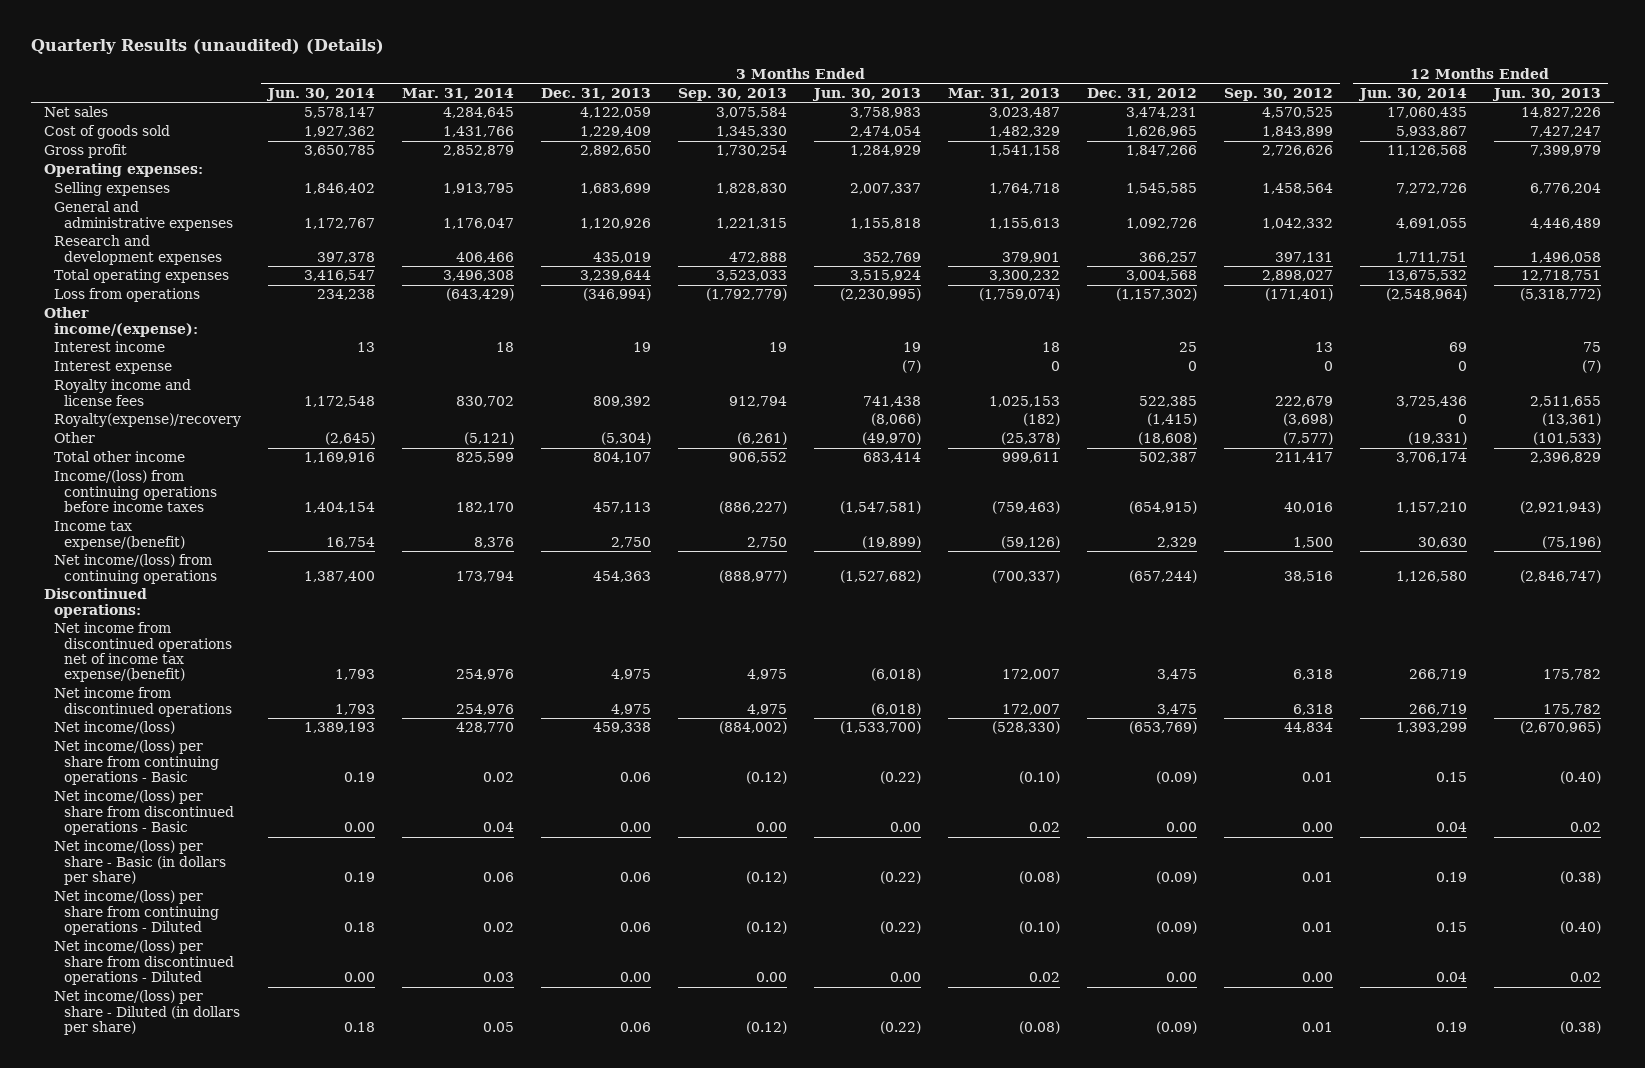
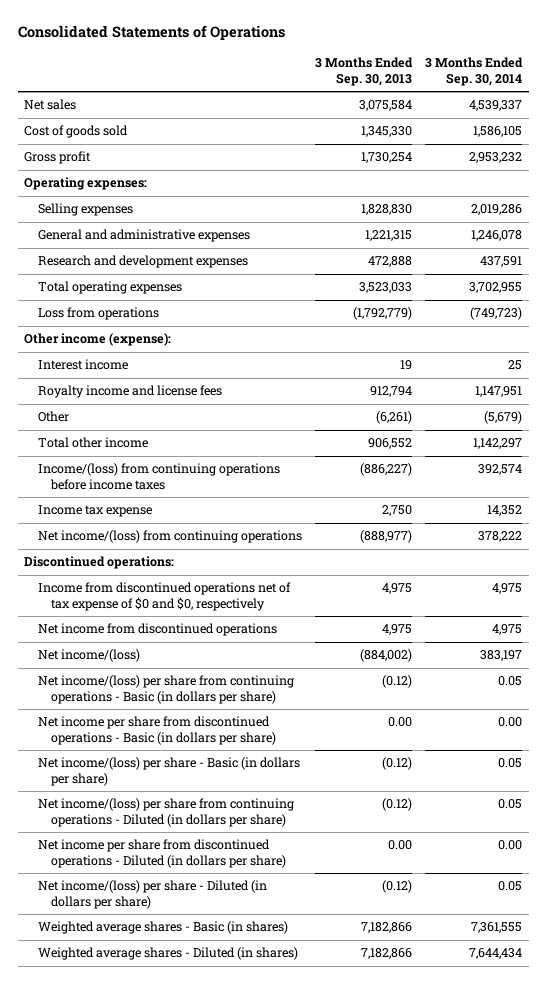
- Quarterly Results (unaudited) (Details)
+ Consolidated Statements of Operations
- | 3 Months Ended Jun. 30, 2014 | 3 Months Ended Mar. 31, 2014 | 3 Months Ended Dec. 31, 2013 | 3 Months Ended Sep. 30, 2013 | 3 Months Ended Jun. 30, 2013 | 3 Months Ended Mar. 31, 2013 | 3 Months Ended Dec. 31, 2012 | 3 Months Ended Sep. 30, 2012 | 12 Months Ended Jun. 30, 2014 | 12 Months Ended Jun. 30, 2013
+ | 3 Months Ended Sep. 30, 2013 | 3 Months Ended Sep. 30, 2014
- Other income/(expense):
+ Other income (expense):
- Interest expense | | | | | (7) | 0 | 0 | 0 | 0 | (7)
- Royalty(expense)/recovery | | | | | (8,066) | (182) | (1,415) | (3,698) | 0 | (13,361)
- Income tax expense/(benefit) | 16,754 | 8,376 | 2,750 | 2,750 | (19,899) | (59,126) | 2,329 | 1,500 | 30,630 | (75,196)
+ Income tax expense | 2,750 | 14,352
- Net income from discontinued operations net of income tax expense/(benefit) | 1,793 | 254,976 | 4,975 | 4,975 | (6,018) | 172,007 | 3,475 | 6,318 | 266,719 | 175,782
+ Income from discontinued operations net of tax expense of $0 and $0, respectively | 4,975 | 4,975
- Net income/(loss) per share from continuing operations - Basic | 0.19 | 0.02 | 0.06 | (0.12) | (0.22) | (0.10) | (0.09) | 0.01 | 0.15 | (0.40)
- Net income/(loss) per share from discontinued operations - Basic | 0.00 | 0.04 | 0.00 | 0.00 | 0.00 | 0.02 | 0.00 | 0.00 | 0.04 | 0.02
+ Net income/(loss) per share from continuing operations - Basic (in dollars per share) | (0.12) | 0.05
+ Net income per share from discontinued operations - Basic (in dollars per share) | 0.00 | 0.00
- Net income/(loss) per share from continuing operations - Diluted | 0.18 | 0.02 | 0.06 | (0.12) | (0.22) | (0.10) | (0.09) | 0.01 | 0.15 | (0.40)
- Net income/(loss) per share from discontinued operations - Diluted | 0.00 | 0.03 | 0.00 | 0.00 | 0.00 | 0.02 | 0.00 | 0.00 | 0.04 | 0.02
+ Net income/(loss) per share from continuing operations - Diluted (in dollars per share) | (0.12) | 0.05
+ Net income per share from discontinued operations - Diluted (in dollars per share) | 0.00 | 0.00
+ Weighted average shares - Basic (in shares) | 7,182,866 | 7,361,555
+ Weighted average shares - Diluted (in shares) | 7,182,866 | 7,644,434

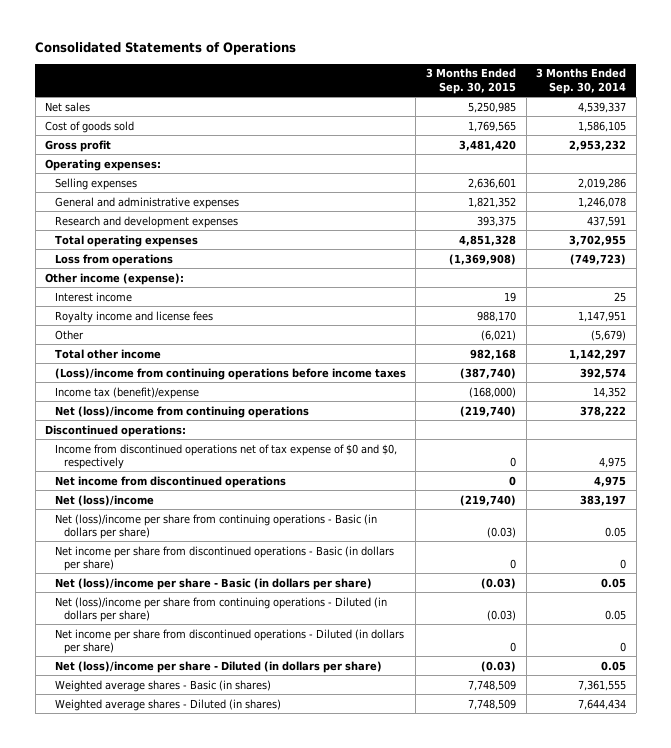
- | 3 Months Ended Sep. 30, 2013 | 3 Months Ended Sep. 30, 2014
+ | 3 Months Ended Sep. 30, 2015 | 3 Months Ended Sep. 30, 2014
- Income/(loss) from continuing operations before income taxes | (886,227) | 392,574
- Income tax expense | 2,750 | 14,352
- Net income/(loss) from continuing operations | (888,977) | 378,222
+ (Loss)/income from continuing operations before income taxes | (387,740) | 392,574
+ Income tax (benefit)/expense | (168,000) | 14,352
+ Net (loss)/income from continuing operations | (219,740) | 378,222
- Net income/(loss) | (884,002) | 383,197
- Net income/(loss) per share from continuing operations - Basic (in dollars per share) | (0.12) | 0.05
- Net income per share from discontinued operations - Basic (in dollars per share) | 0.00 | 0.00
- Net income/(loss) per share - Basic (in dollars per share) | (0.12) | 0.05
- Net income/(loss) per share from continuing operations - Diluted (in dollars per share) | (0.12) | 0.05
- Net income per share from discontinued operations - Diluted (in dollars per share) | 0.00 | 0.00
- Net income/(loss) per share - Diluted (in dollars per share) | (0.12) | 0.05
+ Net (loss)/income | (219,740) | 383,197
+ Net (loss)/income per share from continuing operations - Basic (in dollars per share) | (0.03) | 0.05
+ Net income per share from discontinued operations - Basic (in dollars per share) | 0 | 0
+ Net (loss)/income per share - Basic (in dollars per share) | (0.03) | 0.05
+ Net (loss)/income per share from continuing operations - Diluted (in dollars per share) | (0.03) | 0.05
+ Net income per share from discontinued operations - Diluted (in dollars per share) | 0 | 0
+ Net (loss)/income per share - Diluted (in dollars per share) | (0.03) | 0.05

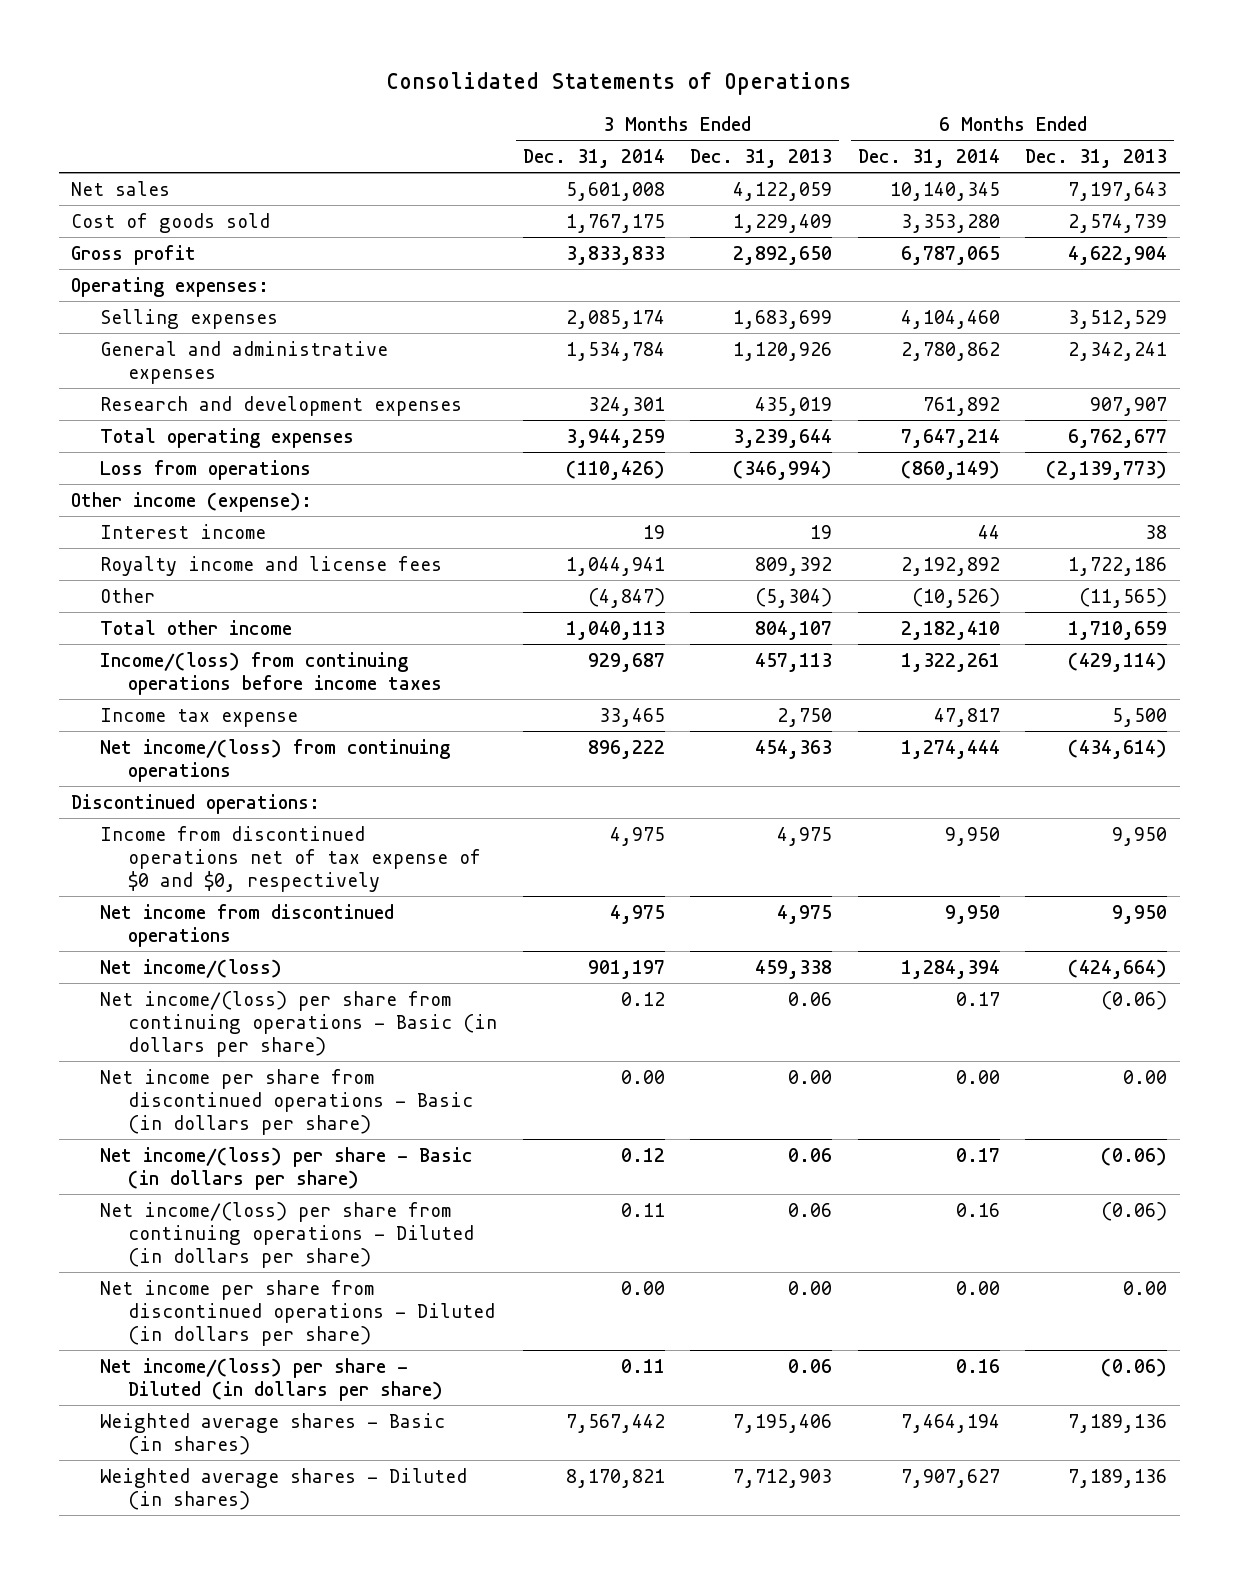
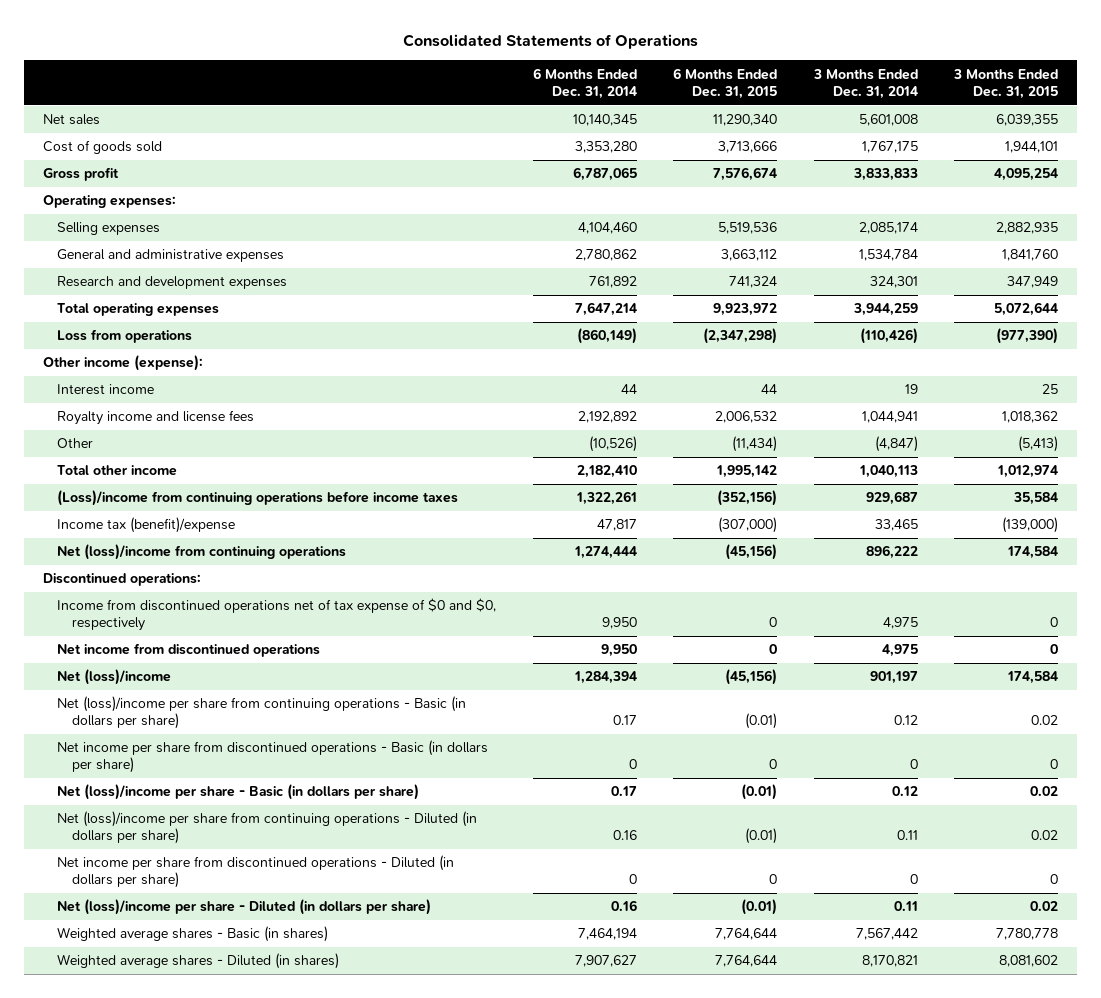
- | 3 Months Ended Dec. 31, 2014 | 3 Months Ended Dec. 31, 2013 | 6 Months Ended Dec. 31, 2014 | 6 Months Ended Dec. 31, 2013
+ | 6 Months Ended Dec. 31, 2014 | 6 Months Ended Dec. 31, 2015 | 3 Months Ended Dec. 31, 2014 | 3 Months Ended Dec. 31, 2015
- Income/(loss) from continuing operations before income taxes | 929,687 | 457,113 | 1,322,261 | (429,114)
- Income tax expense | 33,465 | 2,750 | 47,817 | 5,500
- Net income/(loss) from continuing operations | 896,222 | 454,363 | 1,274,444 | (434,614)
+ (Loss)/income from continuing operations before income taxes | 1,322,261 | (352,156) | 929,687 | 35,584
+ Income tax (benefit)/expense | 47,817 | (307,000) | 33,465 | (139,000)
+ Net (loss)/income from continuing operations | 1,274,444 | (45,156) | 896,222 | 174,584
- Net income/(loss) | 901,197 | 459,338 | 1,284,394 | (424,664)
- Net income/(loss) per share from continuing operations - Basic (in dollars per share) | 0.12 | 0.06 | 0.17 | (0.06)
- Net income per share from discontinued operations - Basic (in dollars per share) | 0.00 | 0.00 | 0.00 | 0.00
- Net income/(loss) per share - Basic (in dollars per share) | 0.12 | 0.06 | 0.17 | (0.06)
- Net income/(loss) per share from continuing operations - Diluted (in dollars per share) | 0.11 | 0.06 | 0.16 | (0.06)
- Net income per share from discontinued operations - Diluted (in dollars per share) | 0.00 | 0.00 | 0.00 | 0.00
- Net income/(loss) per share - Diluted (in dollars per share) | 0.11 | 0.06 | 0.16 | (0.06)
+ Net (loss)/income | 1,284,394 | (45,156) | 901,197 | 174,584
+ Net (loss)/income per share from continuing operations - Basic (in dollars per share) | 0.17 | (0.01) | 0.12 | 0.02
+ Net income per share from discontinued operations - Basic (in dollars per share) | 0 | 0 | 0 | 0
+ Net (loss)/income per share - Basic (in dollars per share) | 0.17 | (0.01) | 0.12 | 0.02
+ Net (loss)/income per share from continuing operations - Diluted (in dollars per share) | 0.16 | (0.01) | 0.11 | 0.02
+ Net income per share from discontinued operations - Diluted (in dollars per share) | 0 | 0 | 0 | 0
+ Net (loss)/income per share - Diluted (in dollars per share) | 0.16 | (0.01) | 0.11 | 0.02

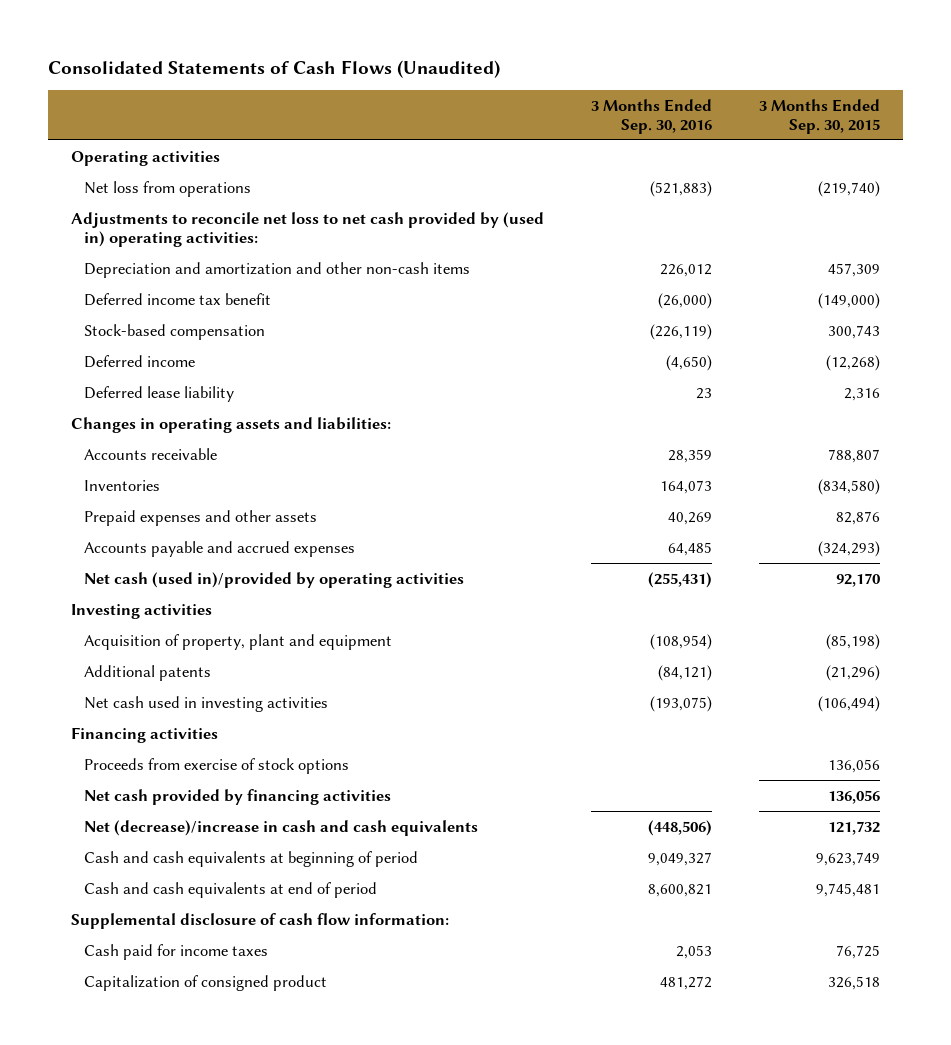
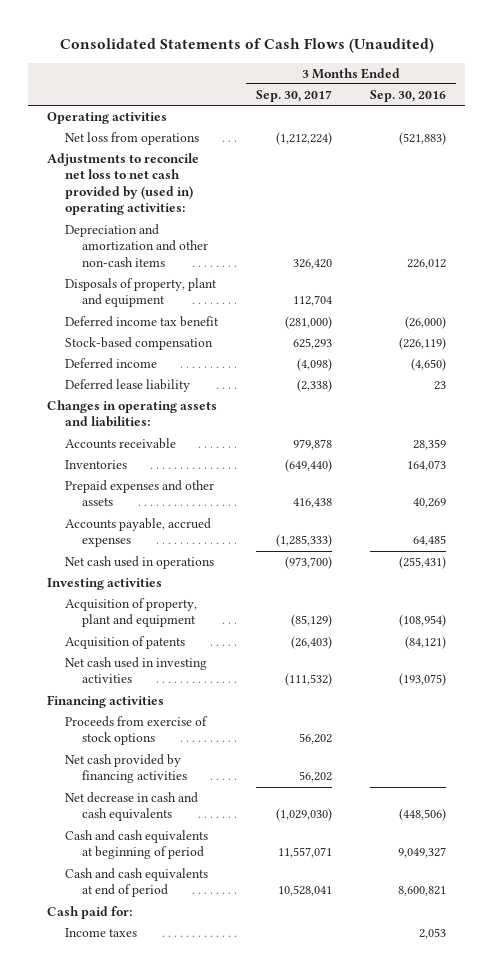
- | 3 Months Ended Sep. 30, 2016 | 3 Months Ended Sep. 30, 2015
+ | 3 Months Ended Sep. 30, 2017 | 3 Months Ended Sep. 30, 2016
+ Disposals of property, plant and equipment | 112,704 |
- Accounts payable and accrued expenses | 64,485 | (324,293)
- Net cash (used in)/provided by operating activities | (255,431) | 92,170
+ Accounts payable, accrued expenses | (1,285,333) | 64,485
+ Net cash used in operations | (973,700) | (255,431)
- Additional patents | (84,121) | (21,296)
+ Acquisition of patents | (26,403) | (84,121)
- Net (decrease)/increase in cash and cash equivalents | (448,506) | 121,732
+ Net decrease in cash and cash equivalents | (1,029,030) | (448,506)
- Supplemental disclosure of cash flow information:
- Cash paid for income taxes | 2,053 | 76,725
- Capitalization of consigned product | 481,272 | 326,518
+ Cash paid for:
+ Income taxes | | 2,053

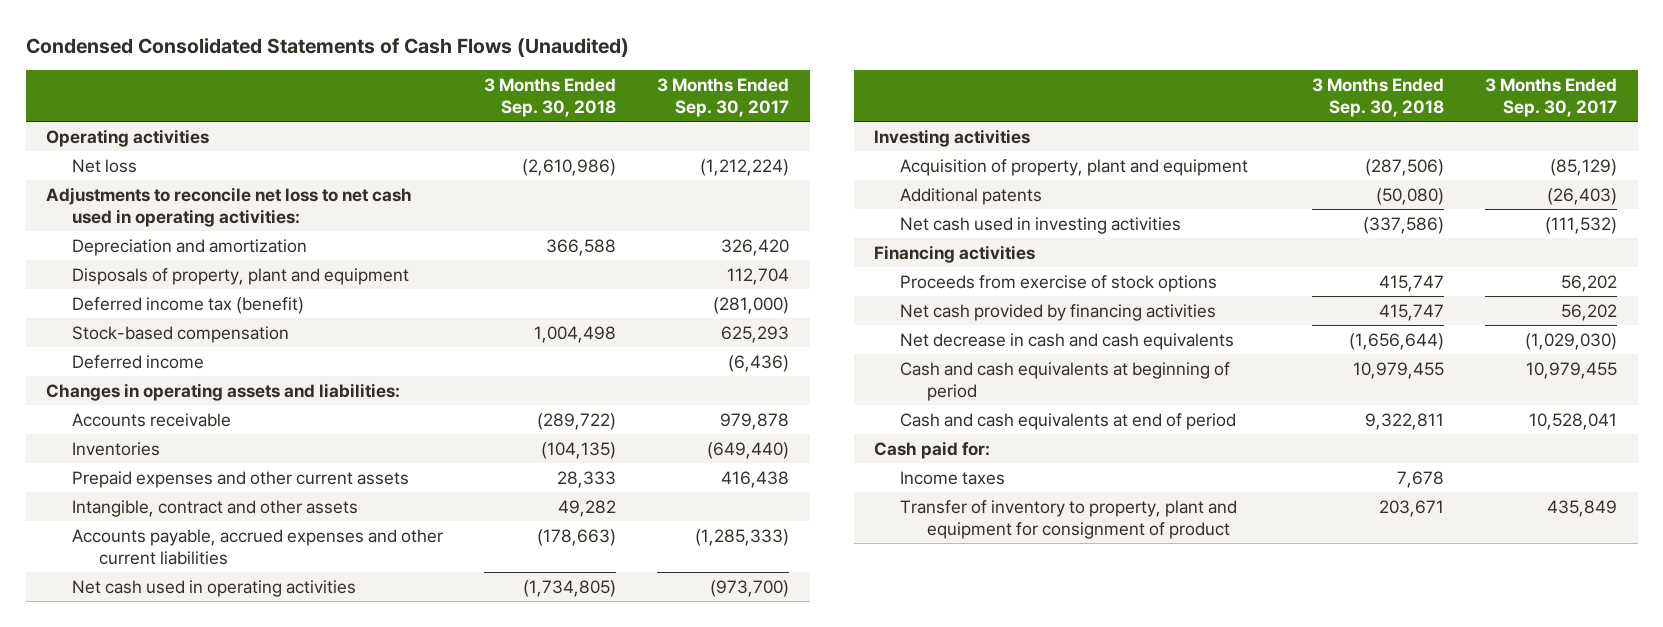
- Consolidated Statements of Cash Flows (Unaudited)
+ Condensed Consolidated Statements of Cash Flows (Unaudited)
- | 3 Months Ended Sep. 30, 2017 | 3 Months Ended Sep. 30, 2016
+ | 3 Months Ended Sep. 30, 2018 | 3 Months Ended Sep. 30, 2017
- Net loss from operations | (1,212,224) | (521,883)
- Adjustments to reconcile net loss to net cash provided by (used in) operating activities:
- Depreciation and amortization and other non-cash items | 326,420 | 226,012
+ Net loss | (2,610,986) | (1,212,224)
+ Adjustments to reconcile net loss to net cash used in operating activities:
+ Depreciation and amortization | 366,588 | 326,420
- Deferred income tax benefit | (281,000) | (26,000)
+ Deferred income tax (benefit) | | (281,000)
- Deferred income | (4,098) | (4,650)
- Deferred lease liability | (2,338) | 23
+ Deferred income | | (6,436)
- Prepaid expenses and other assets | 416,438 | 40,269
- Accounts payable, accrued expenses | (1,285,333) | 64,485
- Net cash used in operations | (973,700) | (255,431)
+ Prepaid expenses and other current assets | 28,333 | 416,438
+ Intangible, contract and other assets | 49,282 |
+ Accounts payable, accrued expenses and other current liabilities | (178,663) | (1,285,333)
+ Net cash used in operating activities | (1,734,805) | (973,700)
- Acquisition of patents | (26,403) | (84,121)
+ Additional patents | (50,080) | (26,403)
- Cash and cash equivalents at beginning of period | 11,557,071 | 9,049,327
+ Cash and cash equivalents at beginning of period | 10,979,455 | 10,979,455
+ Transfer of inventory to property, plant and equipment for consignment of product | 203,671 | 435,849

